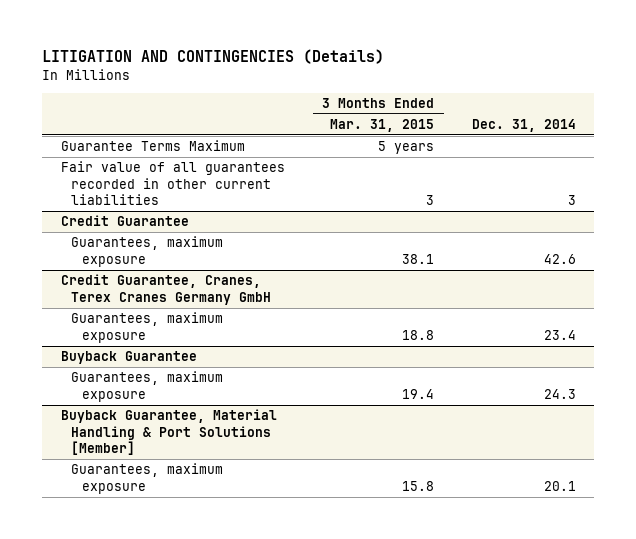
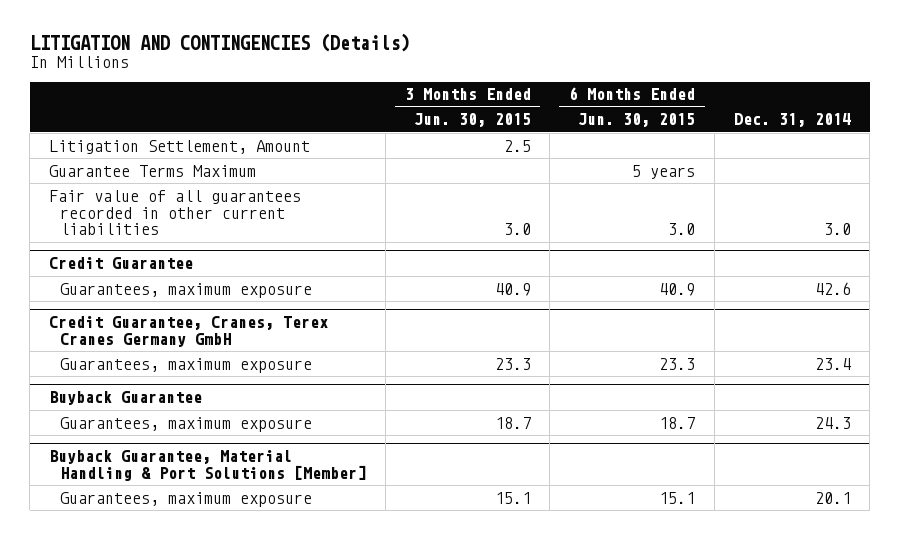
- | 3 Months Ended Mar. 31, 2015 | Dec. 31, 2014
+ | 3 Months Ended Jun. 30, 2015 | 6 Months Ended Jun. 30, 2015 | Dec. 31, 2014
+ Litigation Settlement, Amount | 2.5 | |
- Fair value of all guarantees recorded in other current liabilities | 3 | 3
+ Fair value of all guarantees recorded in other current liabilities | 3.0 | 3.0 | 3.0

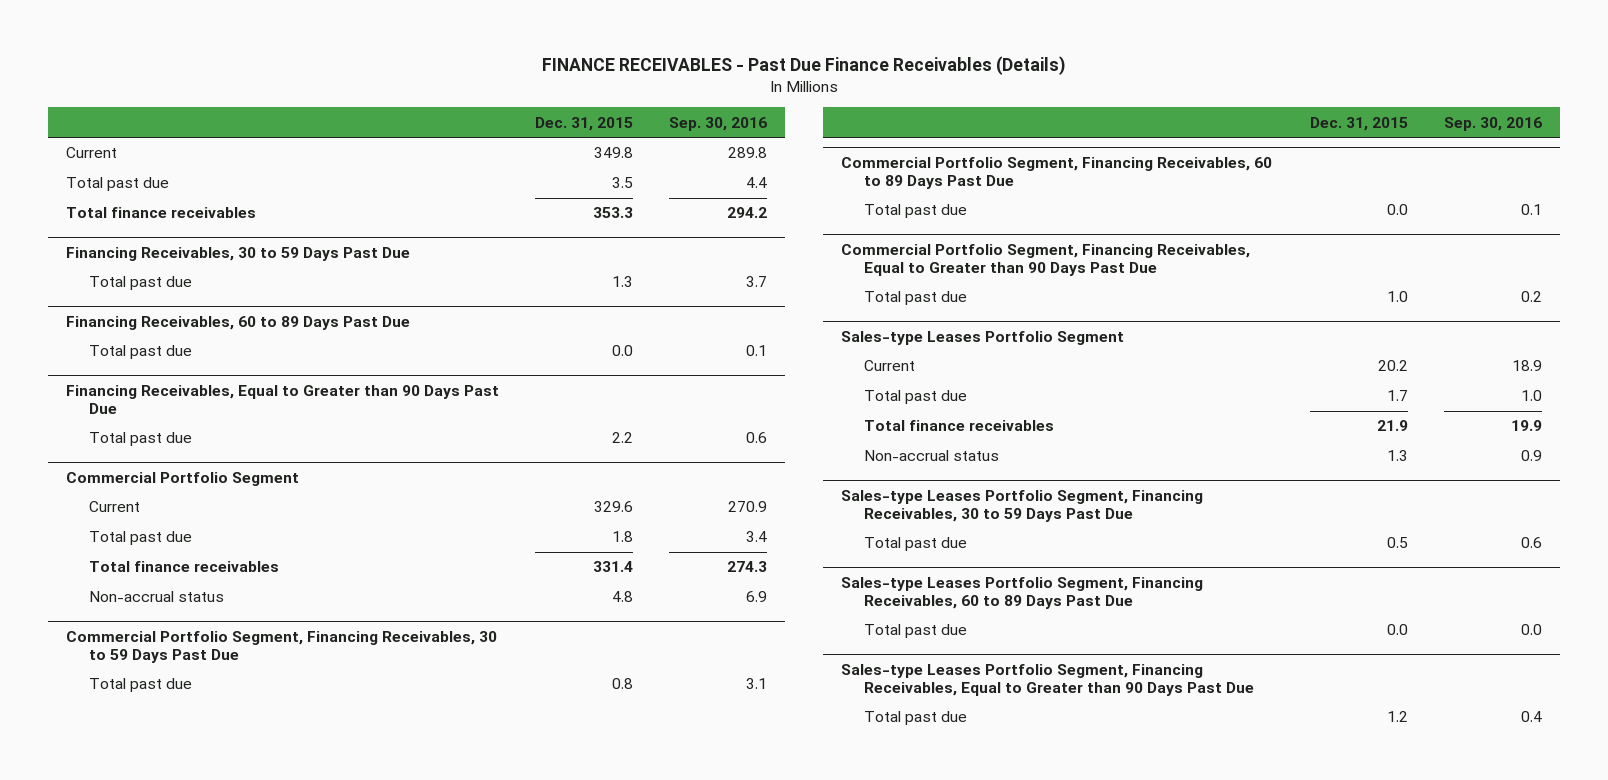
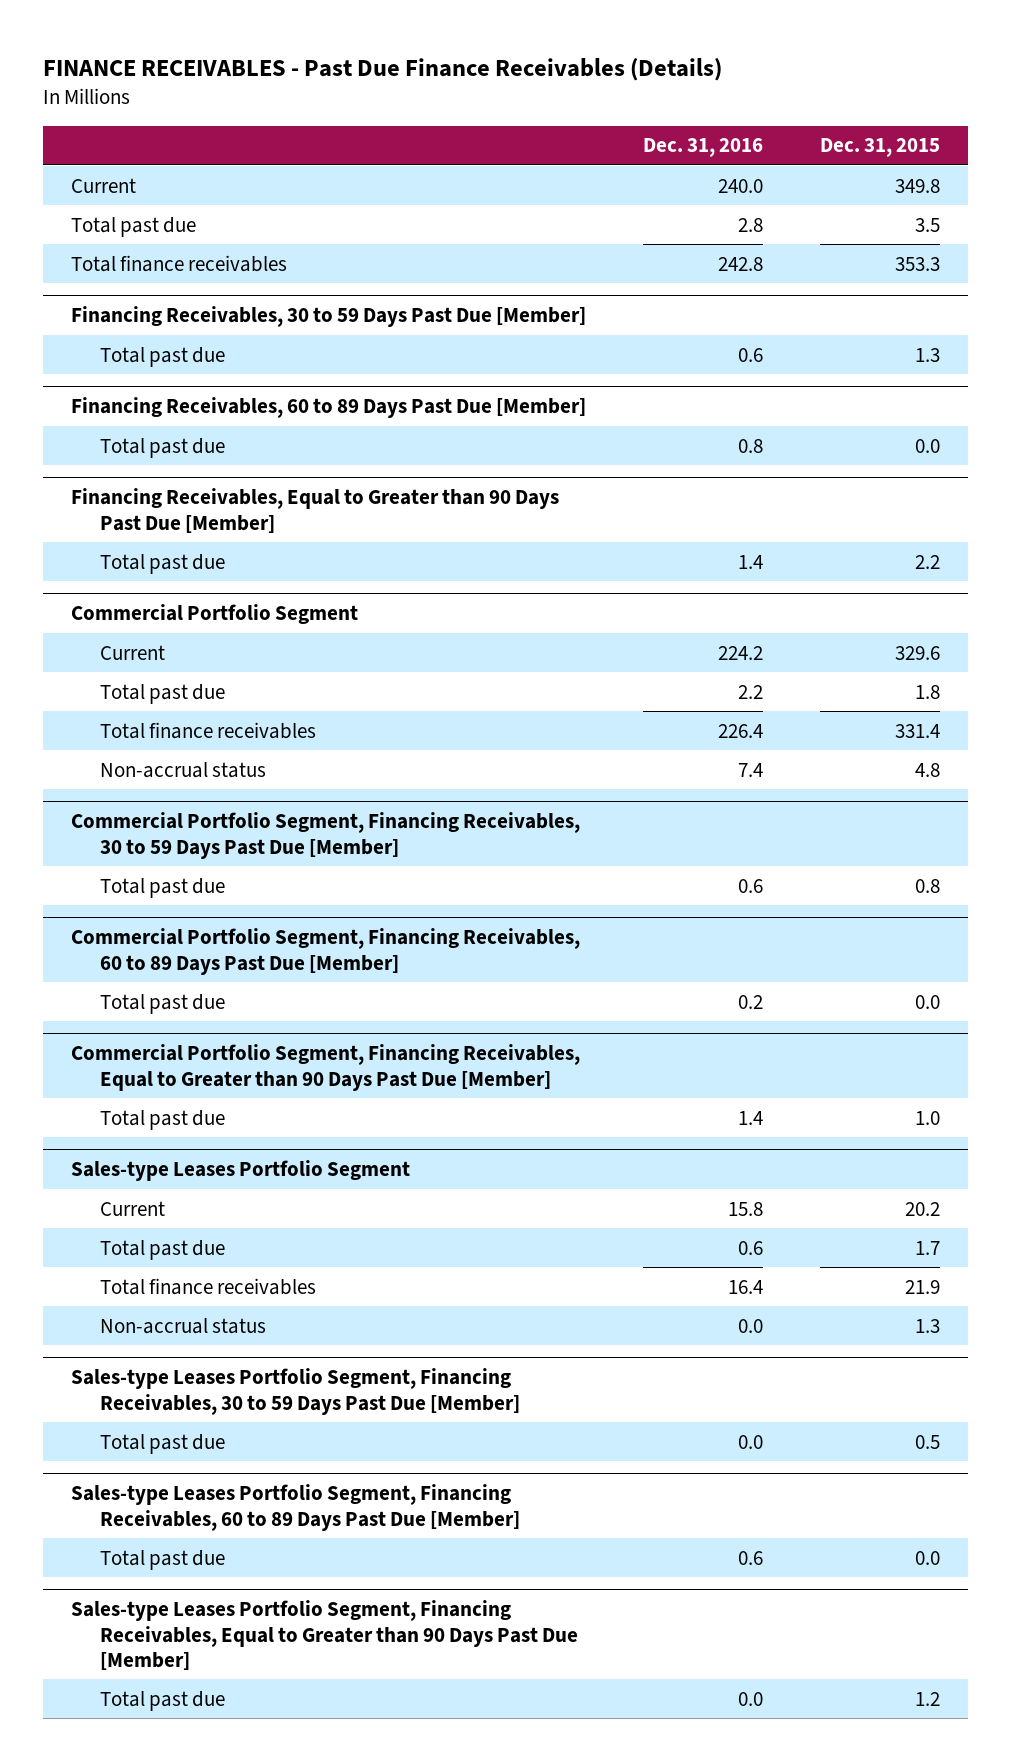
- | Dec. 31, 2015 | Sep. 30, 2016
+ | Dec. 31, 2016 | Dec. 31, 2015
- Financing Receivables, 30 to 59 Days Past Due
+ Financing Receivables, 30 to 59 Days Past Due [Member]
- Financing Receivables, 60 to 89 Days Past Due
+ Financing Receivables, 60 to 89 Days Past Due [Member]
- Financing Receivables, Equal to Greater than 90 Days Past Due
+ Financing Receivables, Equal to Greater than 90 Days Past Due [Member]
- Commercial Portfolio Segment, Financing Receivables, 30 to 59 Days Past Due
+ Commercial Portfolio Segment, Financing Receivables, 30 to 59 Days Past Due [Member]
- Commercial Portfolio Segment, Financing Receivables, 60 to 89 Days Past Due
+ Commercial Portfolio Segment, Financing Receivables, 60 to 89 Days Past Due [Member]
- Commercial Portfolio Segment, Financing Receivables, Equal to Greater than 90 Days Past Due
+ Commercial Portfolio Segment, Financing Receivables, Equal to Greater than 90 Days Past Due [Member]
- Sales-type Leases Portfolio Segment, Financing Receivables, 30 to 59 Days Past Due
+ Sales-type Leases Portfolio Segment, Financing Receivables, 30 to 59 Days Past Due [Member]
- Sales-type Leases Portfolio Segment, Financing Receivables, 60 to 89 Days Past Due
+ Sales-type Leases Portfolio Segment, Financing Receivables, 60 to 89 Days Past Due [Member]
- Sales-type Leases Portfolio Segment, Financing Receivables, Equal to Greater than 90 Days Past Due
+ Sales-type Leases Portfolio Segment, Financing Receivables, Equal to Greater than 90 Days Past Due [Member]

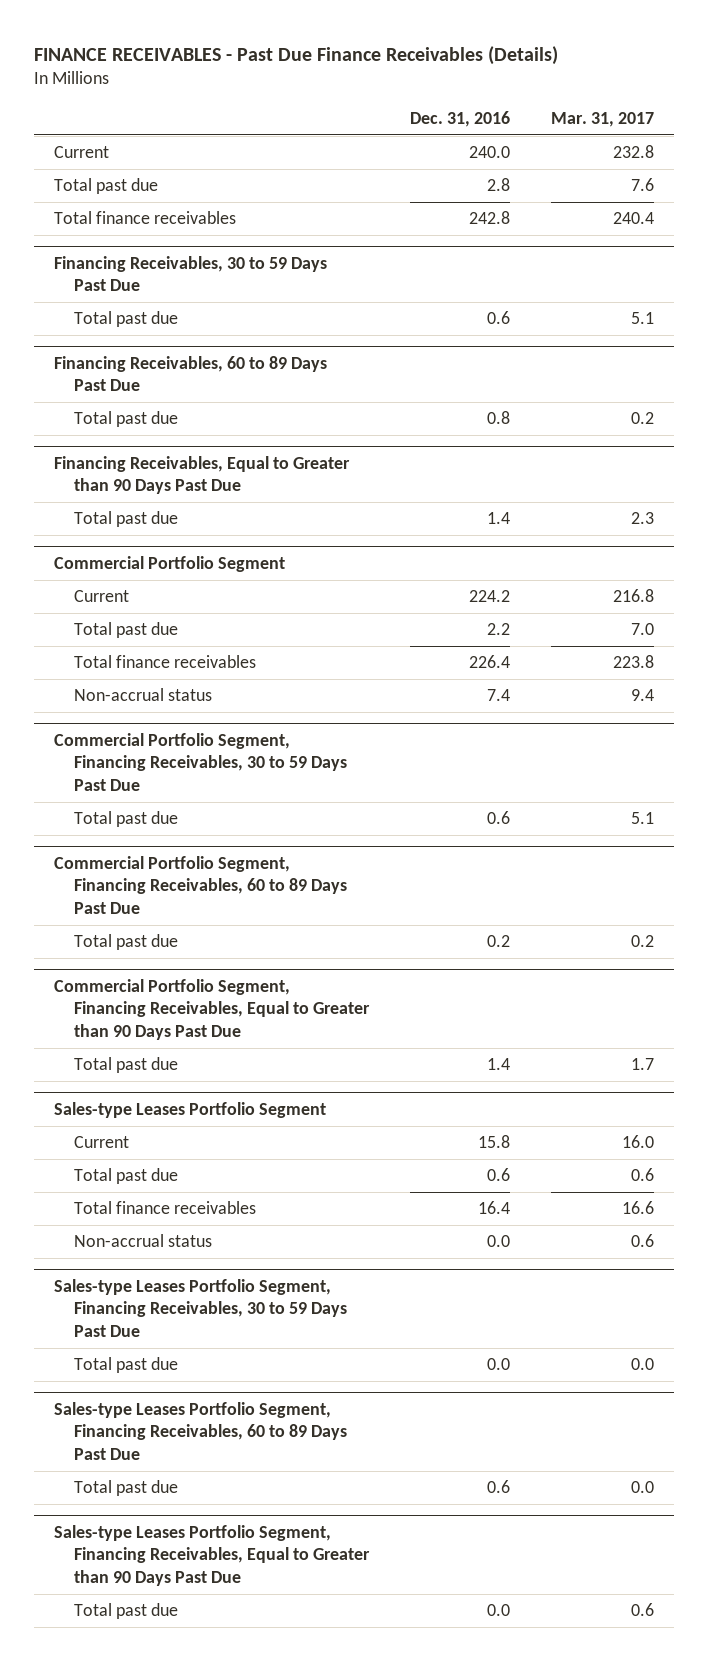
- | Dec. 31, 2016 | Dec. 31, 2015
+ | Dec. 31, 2016 | Mar. 31, 2017
- Financing Receivables, 30 to 59 Days Past Due [Member]
+ Financing Receivables, 30 to 59 Days Past Due
- Financing Receivables, 60 to 89 Days Past Due [Member]
+ Financing Receivables, 60 to 89 Days Past Due
- Financing Receivables, Equal to Greater than 90 Days Past Due [Member]
+ Financing Receivables, Equal to Greater than 90 Days Past Due
- Commercial Portfolio Segment, Financing Receivables, 30 to 59 Days Past Due [Member]
+ Commercial Portfolio Segment, Financing Receivables, 30 to 59 Days Past Due
- Commercial Portfolio Segment, Financing Receivables, 60 to 89 Days Past Due [Member]
+ Commercial Portfolio Segment, Financing Receivables, 60 to 89 Days Past Due
- Commercial Portfolio Segment, Financing Receivables, Equal to Greater than 90 Days Past Due [Member]
+ Commercial Portfolio Segment, Financing Receivables, Equal to Greater than 90 Days Past Due
- Sales-type Leases Portfolio Segment, Financing Receivables, 30 to 59 Days Past Due [Member]
+ Sales-type Leases Portfolio Segment, Financing Receivables, 30 to 59 Days Past Due
- Sales-type Leases Portfolio Segment, Financing Receivables, 60 to 89 Days Past Due [Member]
+ Sales-type Leases Portfolio Segment, Financing Receivables, 60 to 89 Days Past Due
- Sales-type Leases Portfolio Segment, Financing Receivables, Equal to Greater than 90 Days Past Due [Member]
+ Sales-type Leases Portfolio Segment, Financing Receivables, Equal to Greater than 90 Days Past Due

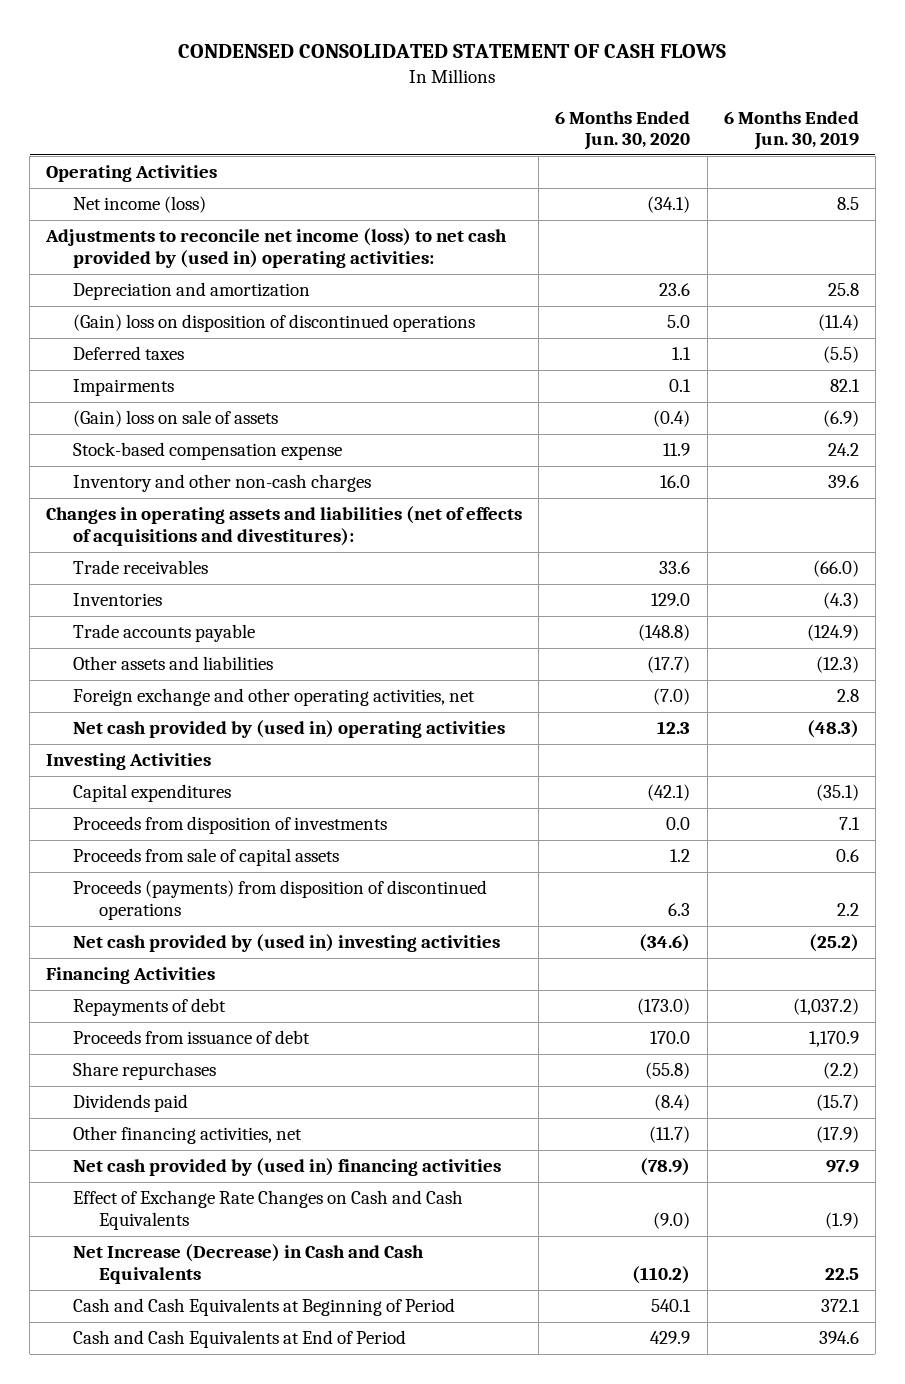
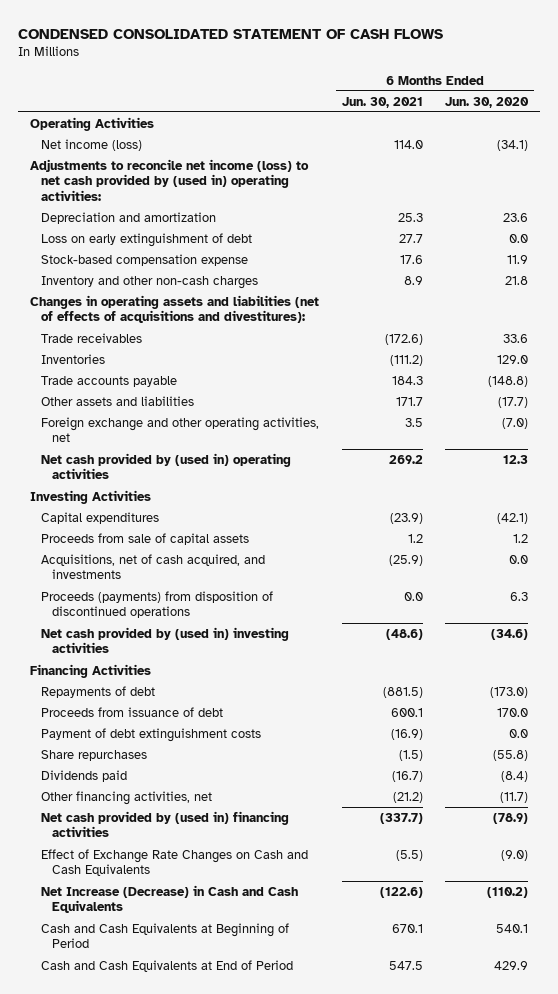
- | 6 Months Ended Jun. 30, 2020 | 6 Months Ended Jun. 30, 2019
+ | 6 Months Ended Jun. 30, 2021 | 6 Months Ended Jun. 30, 2020
- (Gain) loss on disposition of discontinued operations | 5.0 | (11.4)
- Deferred taxes | 1.1 | (5.5)
- Impairments | 0.1 | 82.1
- (Gain) loss on sale of assets | (0.4) | (6.9)
+ Loss on early extinguishment of debt | 27.7 | 0.0
- Inventory and other non-cash charges | 16.0 | 39.6
+ Inventory and other non-cash charges | 8.9 | 21.8
- Proceeds from disposition of investments | 0.0 | 7.1
+ Acquisitions, net of cash acquired, and investments | (25.9) | 0.0
+ Payment of debt extinguishment costs | (16.9) | 0.0

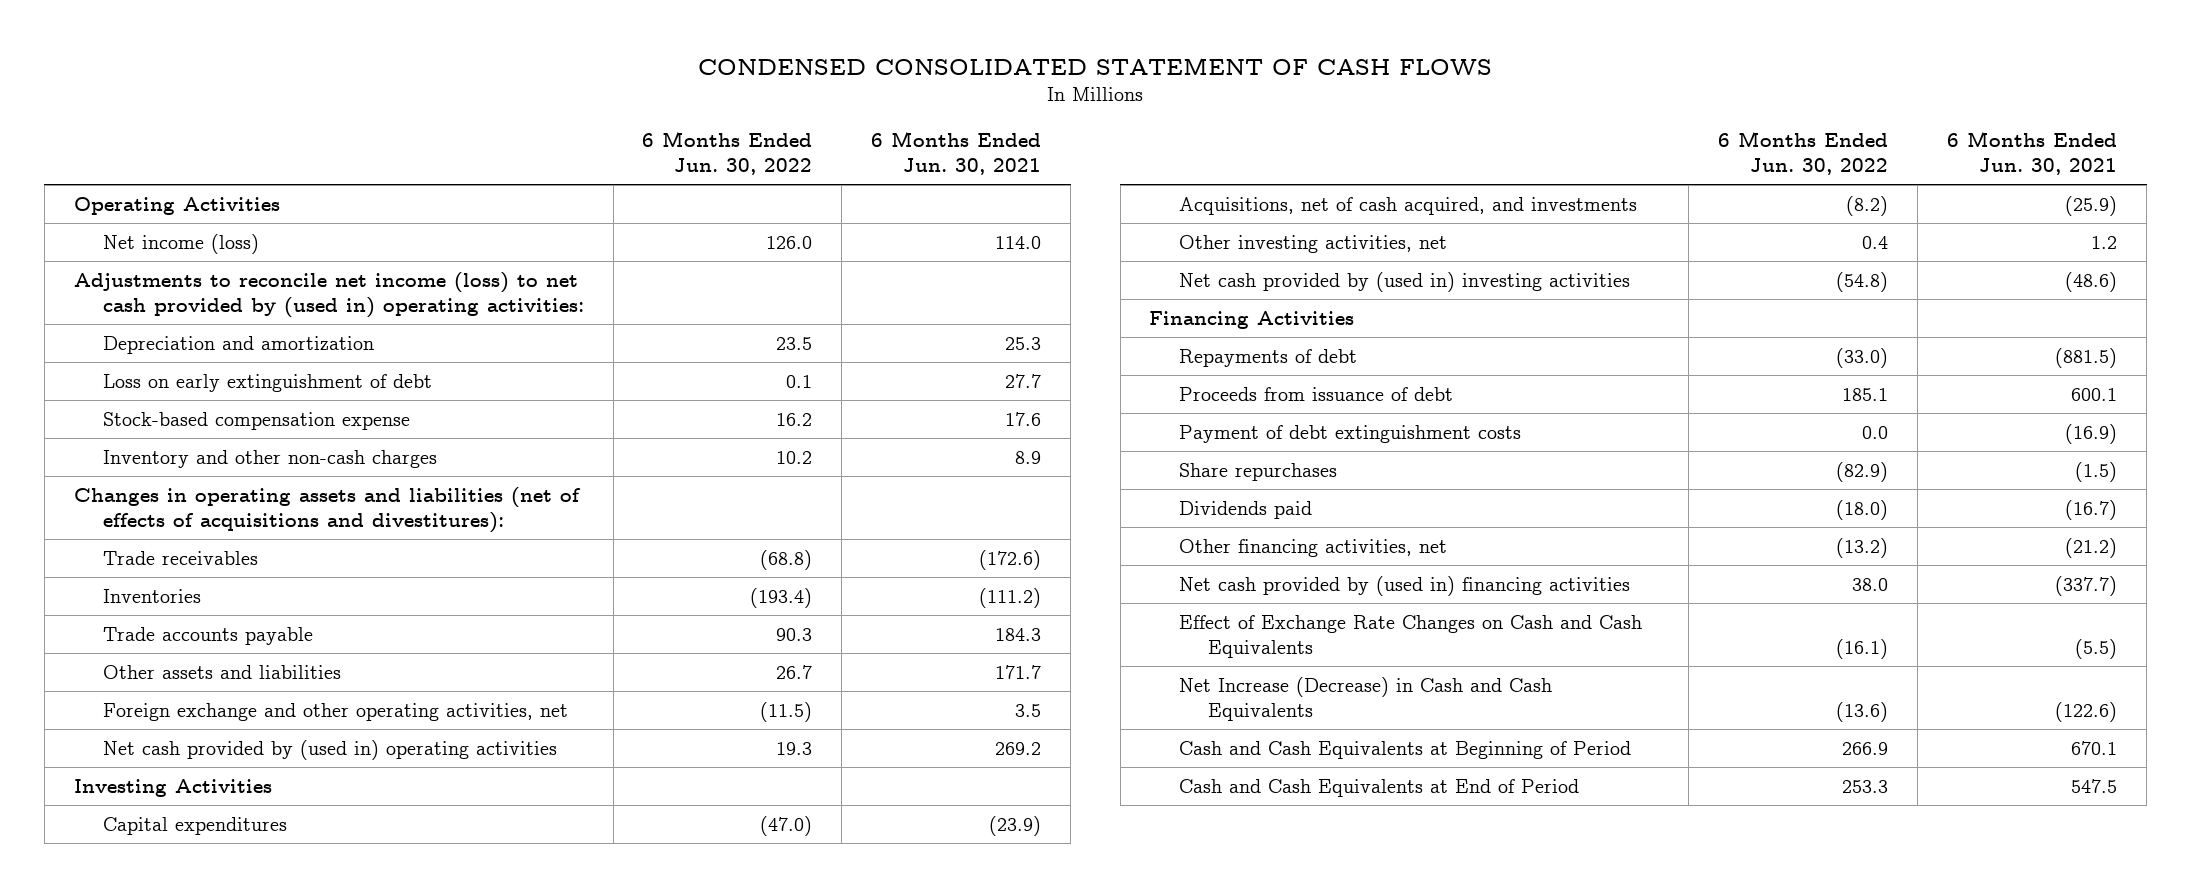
- | 6 Months Ended Jun. 30, 2021 | 6 Months Ended Jun. 30, 2020
+ | 6 Months Ended Jun. 30, 2022 | 6 Months Ended Jun. 30, 2021
- Proceeds from sale of capital assets | 1.2 | 1.2
- Proceeds (payments) from disposition of discontinued operations | 0.0 | 6.3
+ Other investing activities, net | 0.4 | 1.2

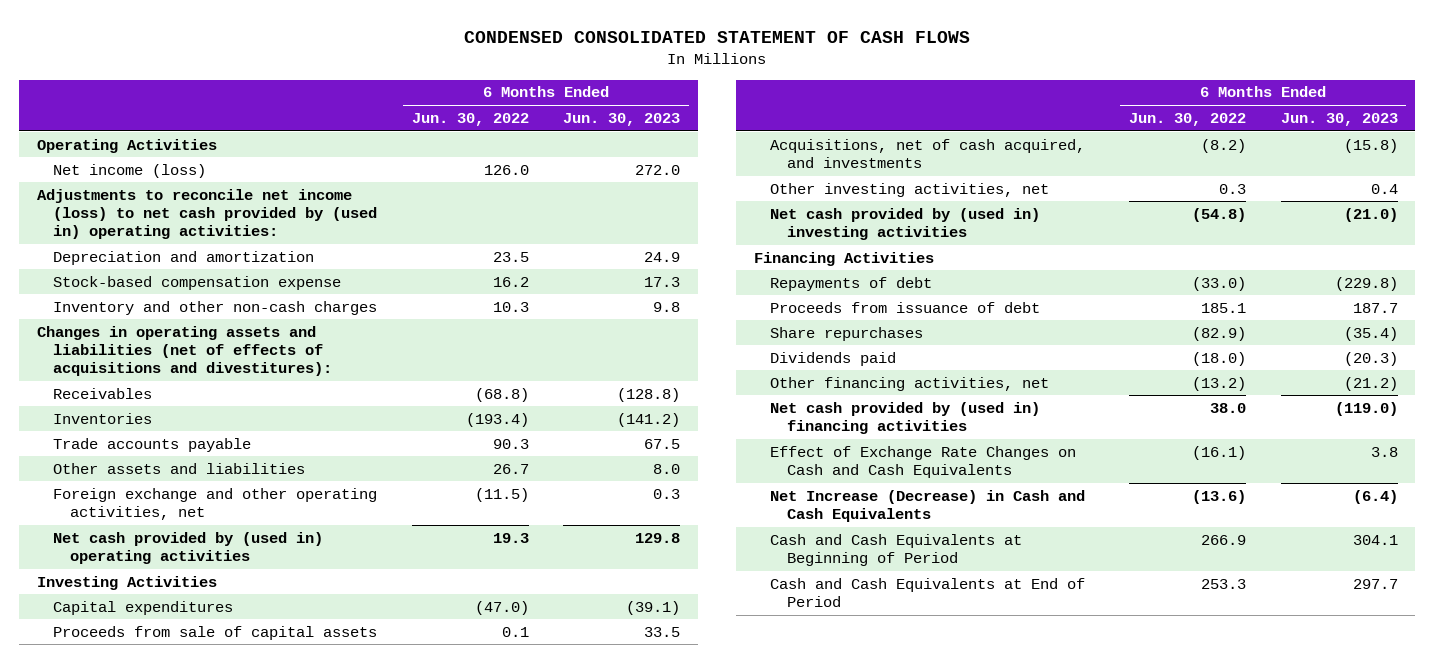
- | 6 Months Ended Jun. 30, 2022 | 6 Months Ended Jun. 30, 2021
+ | 6 Months Ended Jun. 30, 2022 | 6 Months Ended Jun. 30, 2023
- Loss on early extinguishment of debt | 0.1 | 27.7
- Inventory and other non-cash charges | 10.2 | 8.9
+ Inventory and other non-cash charges | 10.3 | 9.8
- Trade receivables | (68.8) | (172.6)
+ Receivables | (68.8) | (128.8)
+ Proceeds from sale of capital assets | 0.1 | 33.5
- Other investing activities, net | 0.4 | 1.2
+ Other investing activities, net | 0.3 | 0.4
- Payment of debt extinguishment costs | 0.0 | (16.9)

